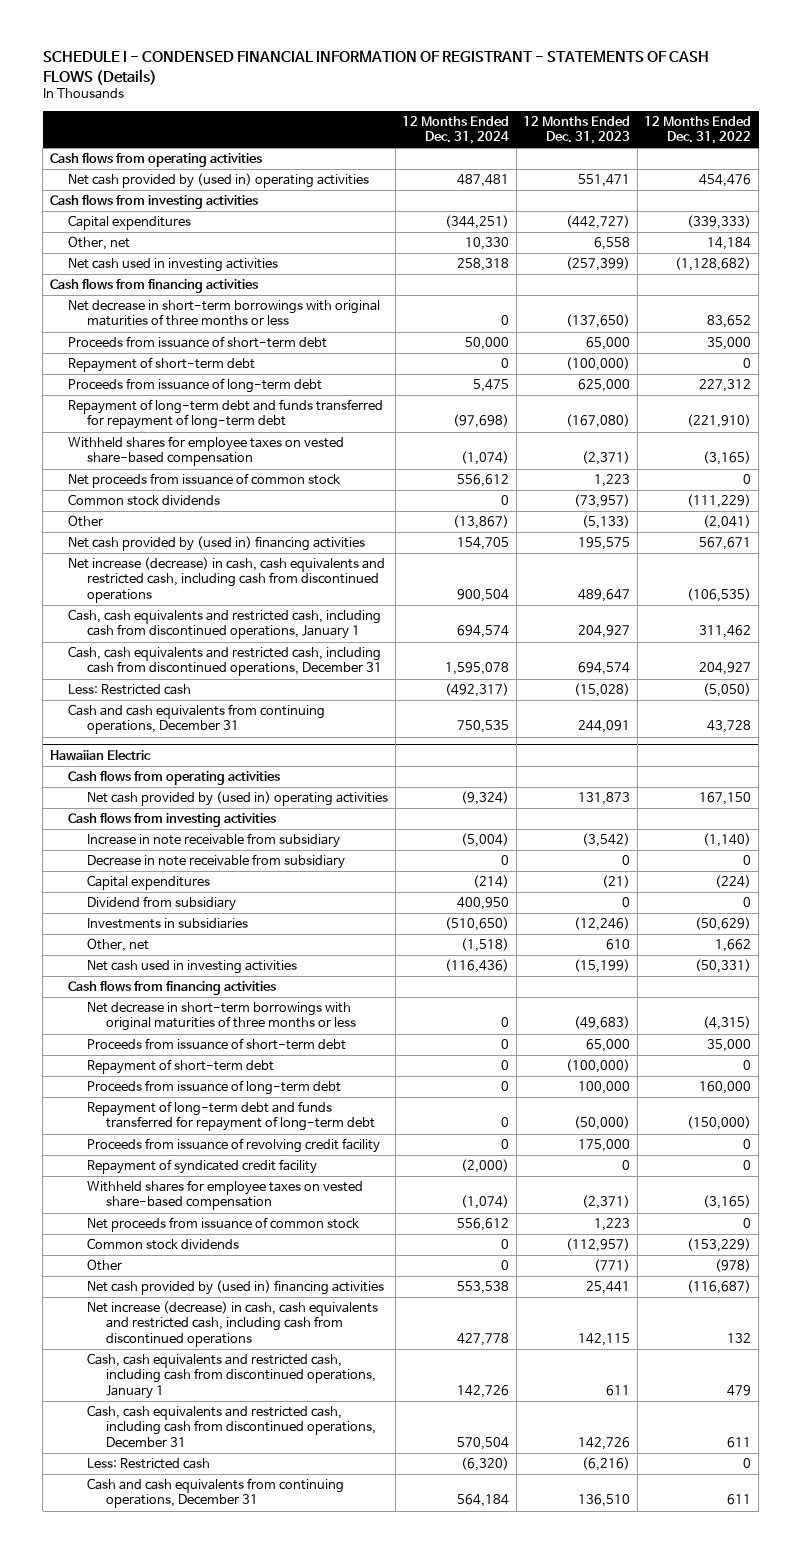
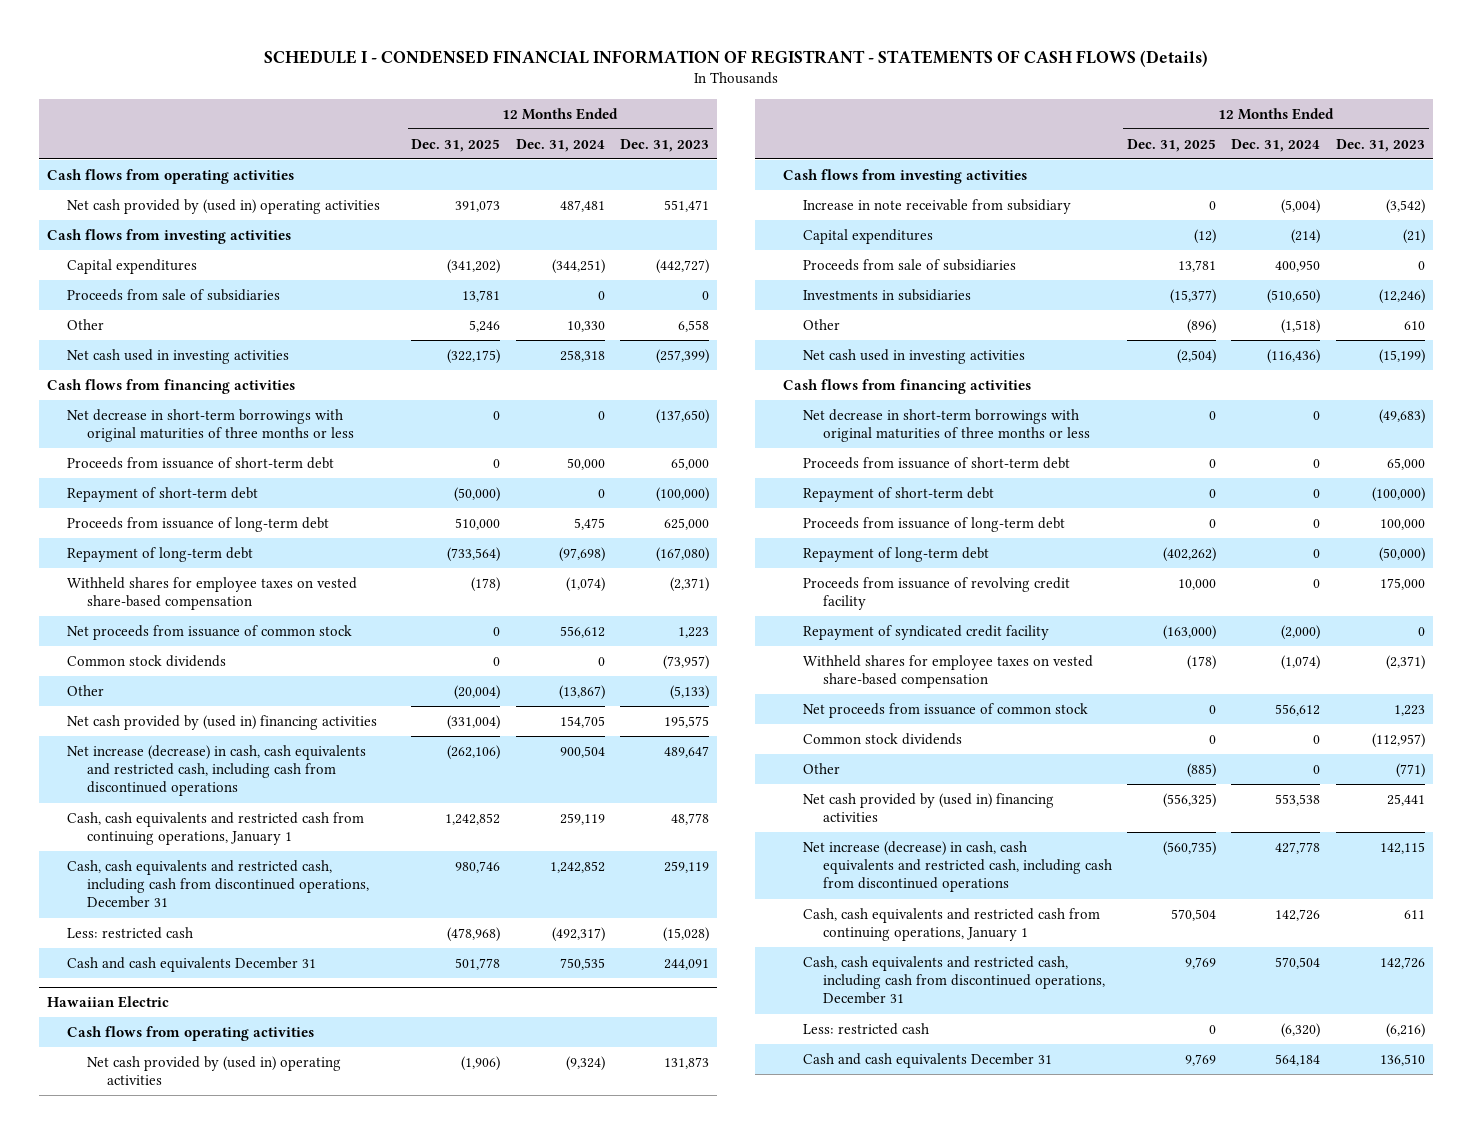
- | 12 Months Ended Dec. 31, 2024 | 12 Months Ended Dec. 31, 2023 | 12 Months Ended Dec. 31, 2022
+ | 12 Months Ended Dec. 31, 2025 | 12 Months Ended Dec. 31, 2024 | 12 Months Ended Dec. 31, 2023
- Other, net | 10,330 | 6,558 | 14,184
+ Proceeds from sale of subsidiaries | 13,781 | 0 | 0
+ Other | 5,246 | 10,330 | 6,558
- Repayment of long-term debt and funds transferred for repayment of long-term debt | (97,698) | (167,080) | (221,910)
+ Repayment of long-term debt | (733,564) | (97,698) | (167,080)
- Cash, cash equivalents and restricted cash, including cash from discontinued operations, January 1 | 694,574 | 204,927 | 311,462
- Cash, cash equivalents and restricted cash, including cash from discontinued operations, December 31 | 1,595,078 | 694,574 | 204,927
- Less: Restricted cash | (492,317) | (15,028) | (5,050)
- Cash and cash equivalents from continuing operations, December 31 | 750,535 | 244,091 | 43,728
+ Cash, cash equivalents and restricted cash from continuing operations, January 1 | 1,242,852 | 259,119 | 48,778
+ Cash, cash equivalents and restricted cash, including cash from discontinued operations, December 31 | 980,746 | 1,242,852 | 259,119
+ Less: restricted cash | (478,968) | (492,317) | (15,028)
+ Cash and cash equivalents December 31 | 501,778 | 750,535 | 244,091
@ Hawaiian Electric
- Decrease in note receivable from subsidiary | 0 | 0 | 0
- Dividend from subsidiary | 400,950 | 0 | 0
+ Proceeds from sale of subsidiaries | 13,781 | 400,950 | 0
- Other, net | (1,518) | 610 | 1,662
+ Other | (896) | (1,518) | 610
- Repayment of long-term debt and funds transferred for repayment of long-term debt | 0 | (50,000) | (150,000)
+ Repayment of long-term debt | (402,262) | 0 | (50,000)
- Cash, cash equivalents and restricted cash, including cash from discontinued operations, January 1 | 142,726 | 611 | 479
+ Cash, cash equivalents and restricted cash from continuing operations, January 1 | 570,504 | 142,726 | 611
- Less: Restricted cash | (6,320) | (6,216) | 0
- Cash and cash equivalents from continuing operations, December 31 | 564,184 | 136,510 | 611
+ Less: restricted cash | 0 | (6,320) | (6,216)
+ Cash and cash equivalents December 31 | 9,769 | 564,184 | 136,510

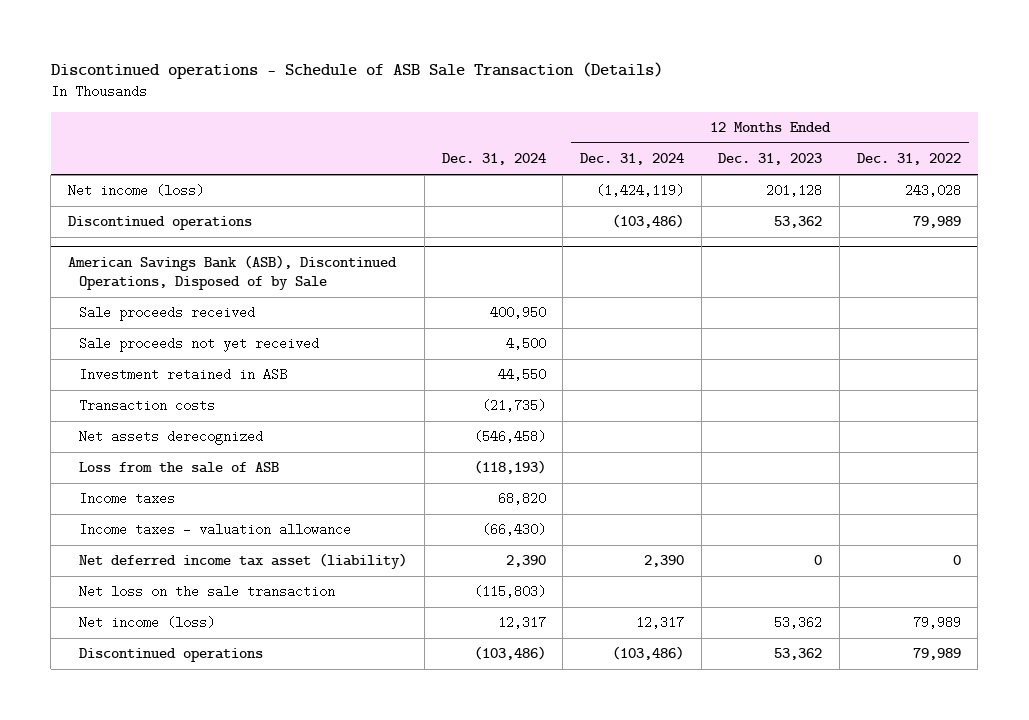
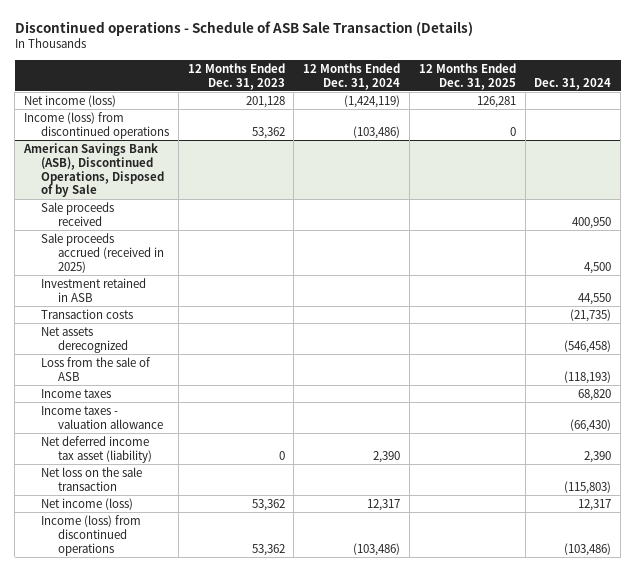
- | Dec. 31, 2024 | 12 Months Ended Dec. 31, 2024 | 12 Months Ended Dec. 31, 2023 | 12 Months Ended Dec. 31, 2022
+ | 12 Months Ended Dec. 31, 2023 | 12 Months Ended Dec. 31, 2024 | 12 Months Ended Dec. 31, 2025 | Dec. 31, 2024
- Discontinued operations | | (103,486) | 53,362 | 79,989
+ Income (loss) from discontinued operations | 53,362 | (103,486) | 0 |
@ American Savings Bank (ASB), Discontinued Operations, Disposed of by Sale
- Sale proceeds not yet received | 4,500 | | |
+ Sale proceeds accrued (received in 2025) | | | | 4,500
- Discontinued operations | (103,486) | (103,486) | 53,362 | 79,989
+ Income (loss) from discontinued operations | 53,362 | (103,486) | | (103,486)

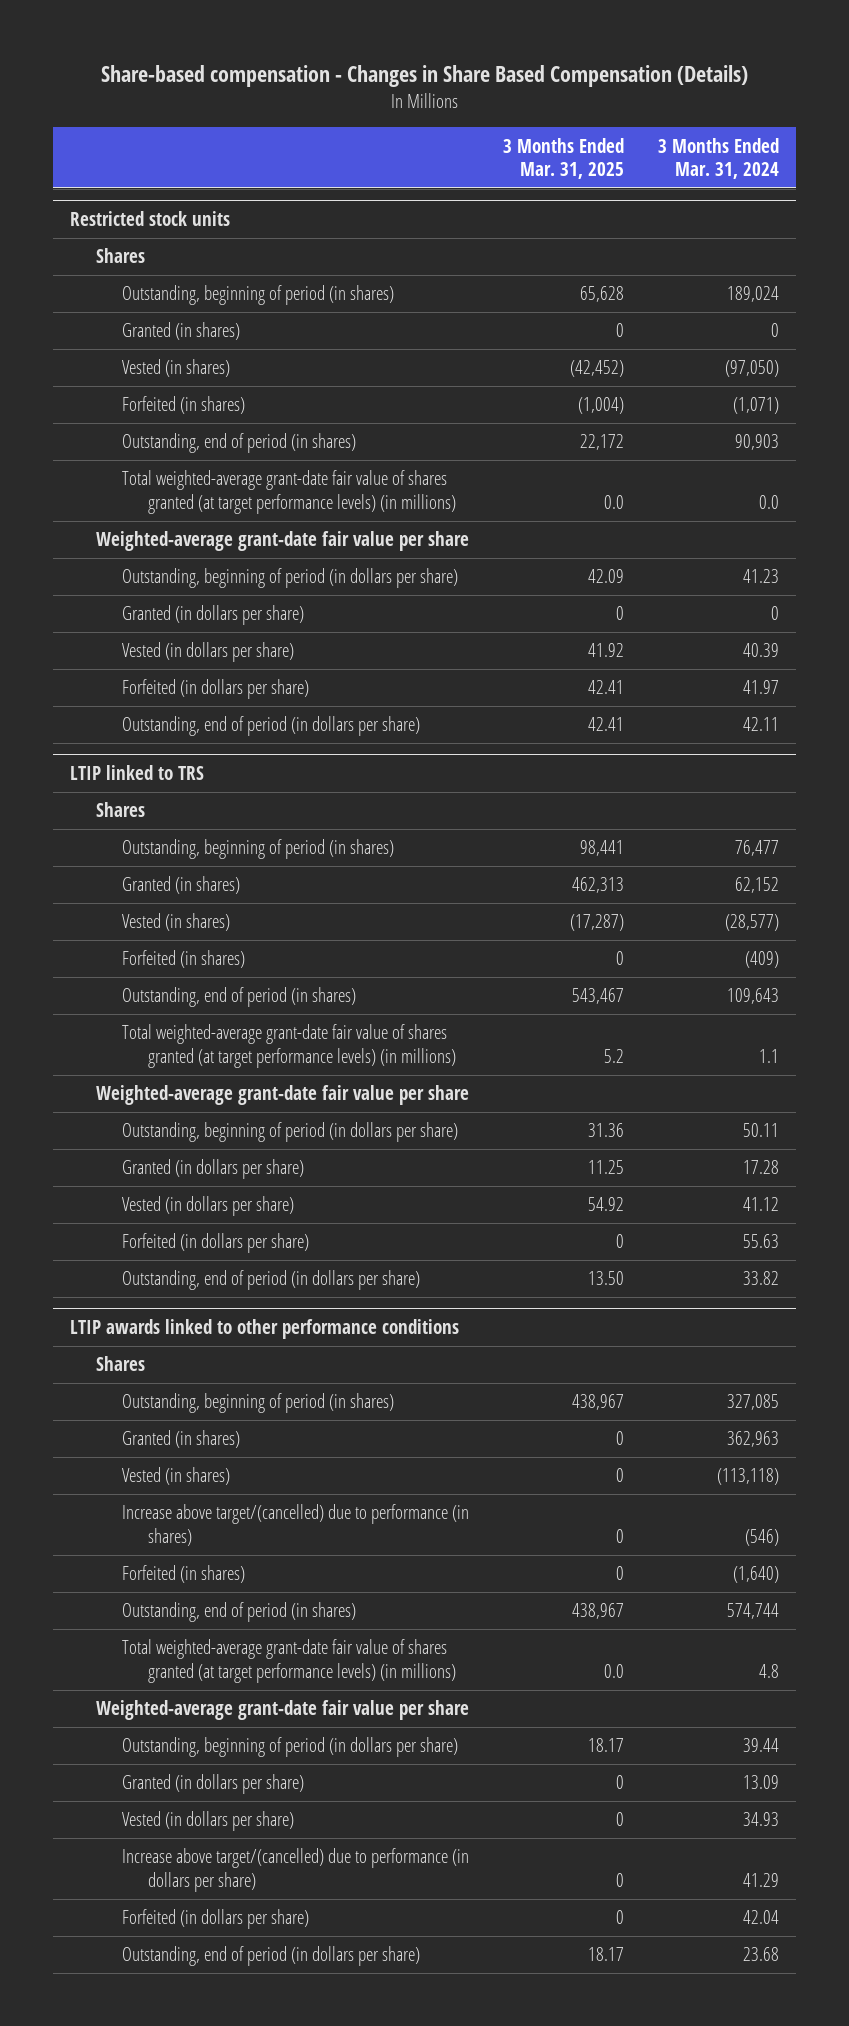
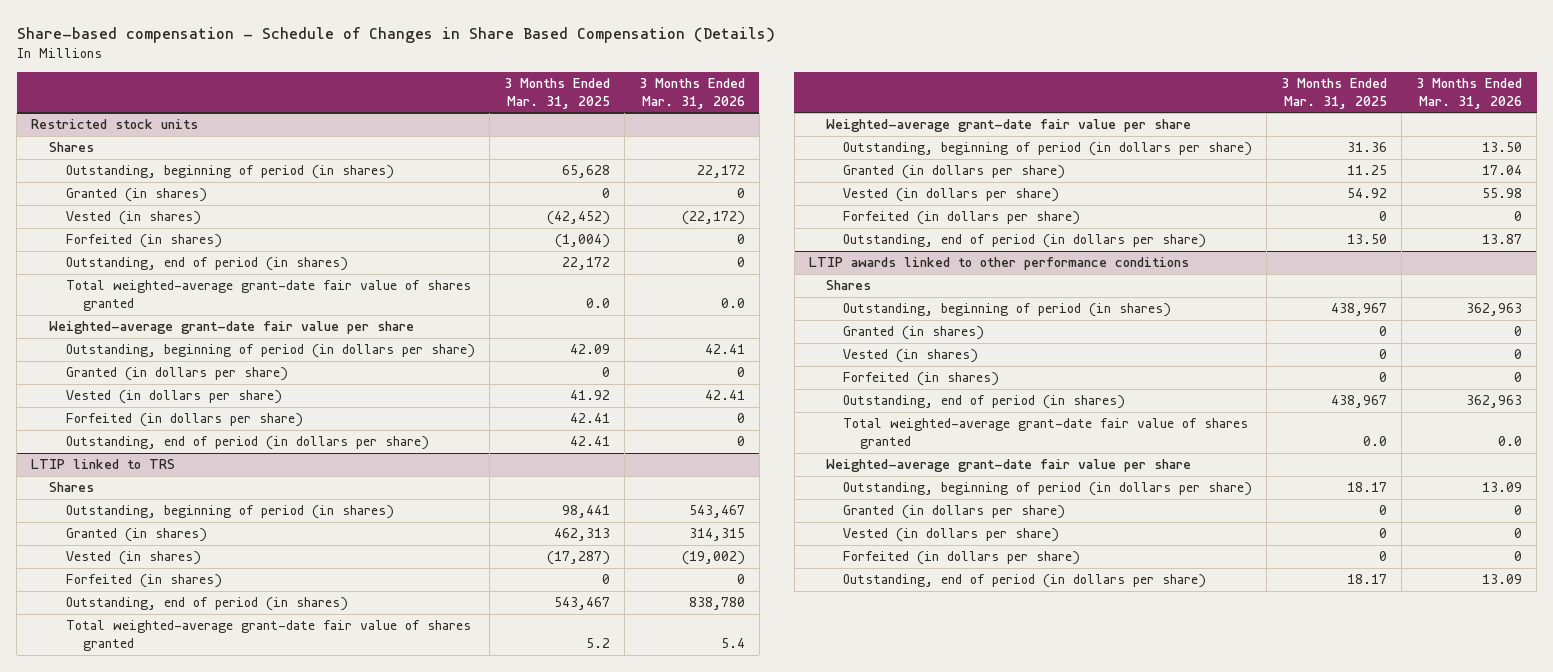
- Share-based compensation - Changes in Share Based Compensation (Details)
+ Share-based compensation - Schedule of Changes in Share Based Compensation (Details)
- | 3 Months Ended Mar. 31, 2025 | 3 Months Ended Mar. 31, 2024
+ | 3 Months Ended Mar. 31, 2025 | 3 Months Ended Mar. 31, 2026
@ Restricted stock units
- Total weighted-average grant-date fair value of shares granted (at target performance levels) (in millions) | 0.0 | 0.0
+ Total weighted-average grant-date fair value of shares granted | 0.0 | 0.0
@ LTIP linked to TRS
- Total weighted-average grant-date fair value of shares granted (at target performance levels) (in millions) | 5.2 | 1.1
+ Total weighted-average grant-date fair value of shares granted | 5.2 | 5.4
@ LTIP awards linked to other performance conditions
- Increase above target/(cancelled) due to performance (in shares) | 0 | (546)
- Total weighted-average grant-date fair value of shares granted (at target performance levels) (in millions) | 0.0 | 4.8
+ Total weighted-average grant-date fair value of shares granted | 0.0 | 0.0
- Increase above target/(cancelled) due to performance (in dollars per share) | 0 | 41.29

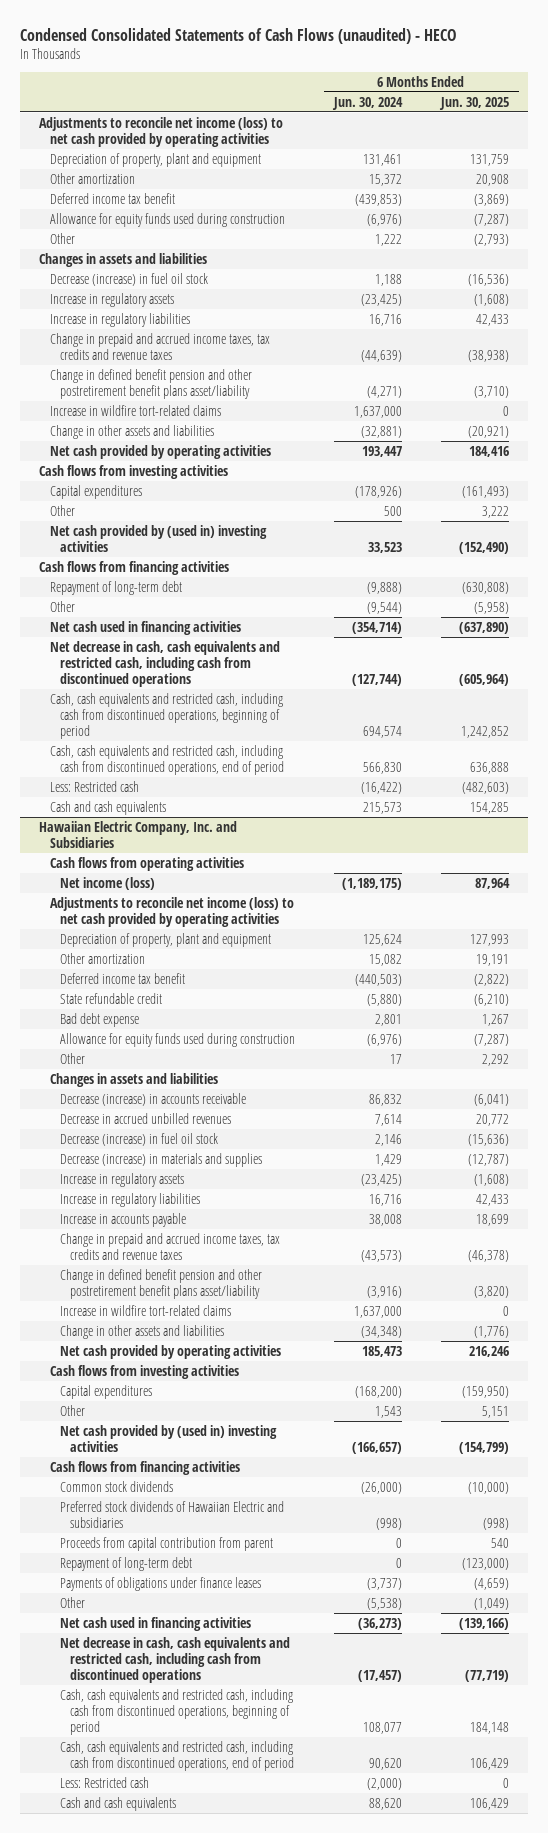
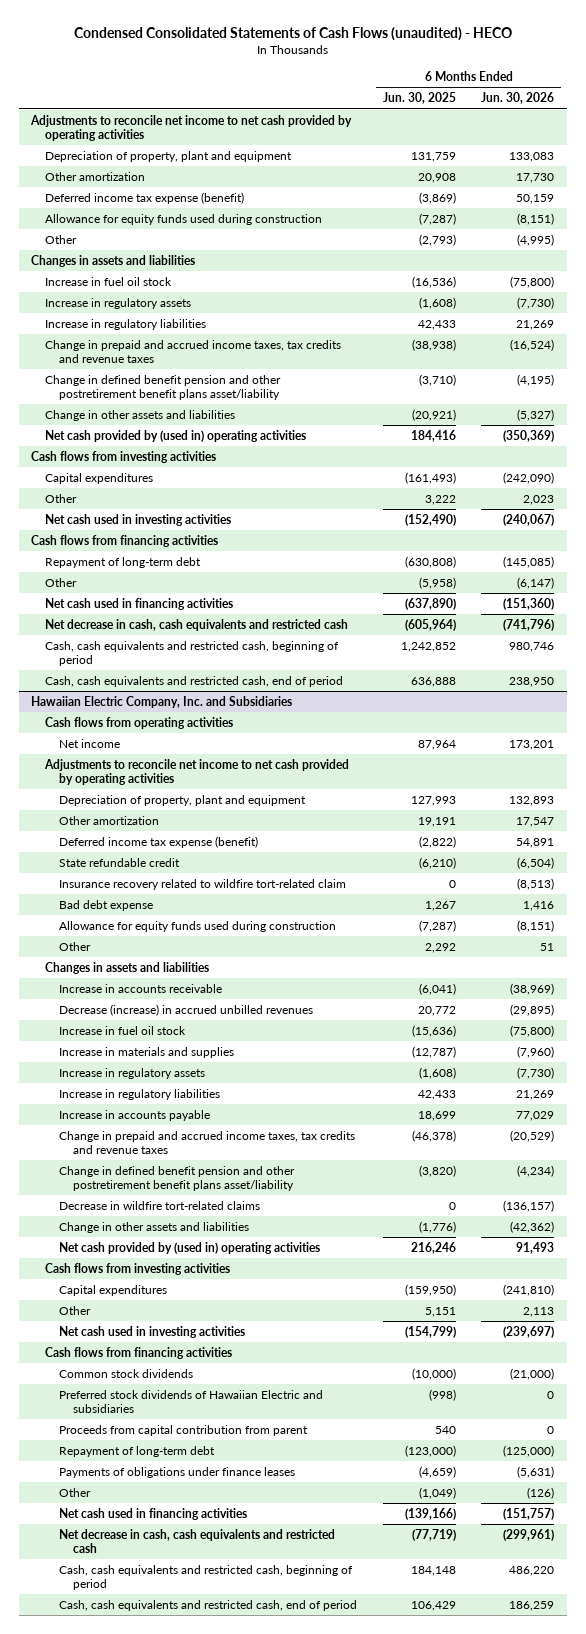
- | 6 Months Ended Jun. 30, 2024 | 6 Months Ended Jun. 30, 2025
+ | 6 Months Ended Jun. 30, 2025 | 6 Months Ended Jun. 30, 2026
- Adjustments to reconcile net income (loss) to net cash provided by operating activities
+ Adjustments to reconcile net income to net cash provided by operating activities
- Deferred income tax benefit | (439,853) | (3,869)
+ Deferred income tax expense (benefit) | (3,869) | 50,159
- Decrease (increase) in fuel oil stock | 1,188 | (16,536)
+ Increase in fuel oil stock | (16,536) | (75,800)
- Increase in wildfire tort-related claims | 1,637,000 | 0
- Net cash provided by operating activities | 193,447 | 184,416
+ Net cash provided by (used in) operating activities | 184,416 | (350,369)
- Net cash provided by (used in) investing activities | 33,523 | (152,490)
+ Net cash used in investing activities | (152,490) | (240,067)
- Net decrease in cash, cash equivalents and restricted cash, including cash from discontinued operations | (127,744) | (605,964)
- Cash, cash equivalents and restricted cash, including cash from discontinued operations, beginning of period | 694,574 | 1,242,852
- Cash, cash equivalents and restricted cash, including cash from discontinued operations, end of period | 566,830 | 636,888
- Less: Restricted cash | (16,422) | (482,603)
- Cash and cash equivalents | 215,573 | 154,285
+ Net decrease in cash, cash equivalents and restricted cash | (605,964) | (741,796)
+ Cash, cash equivalents and restricted cash, beginning of period | 1,242,852 | 980,746
+ Cash, cash equivalents and restricted cash, end of period | 636,888 | 238,950
@ Hawaiian Electric Company, Inc. and Subsidiaries
- Net income (loss) | (1,189,175) | 87,964
- Adjustments to reconcile net income (loss) to net cash provided by operating activities
+ Net income | 87,964 | 173,201
+ Adjustments to reconcile net income to net cash provided by operating activities
- Deferred income tax benefit | (440,503) | (2,822)
+ Deferred income tax expense (benefit) | (2,822) | 54,891
+ Insurance recovery related to wildfire tort-related claim | 0 | (8,513)
- Decrease (increase) in accounts receivable | 86,832 | (6,041)
- Decrease in accrued unbilled revenues | 7,614 | 20,772
- Decrease (increase) in fuel oil stock | 2,146 | (15,636)
- Decrease (increase) in materials and supplies | 1,429 | (12,787)
+ Increase in accounts receivable | (6,041) | (38,969)
+ Decrease (increase) in accrued unbilled revenues | 20,772 | (29,895)
+ Increase in fuel oil stock | (15,636) | (75,800)
+ Increase in materials and supplies | (12,787) | (7,960)
- Increase in wildfire tort-related claims | 1,637,000 | 0
+ Decrease in wildfire tort-related claims | 0 | (136,157)
- Net cash provided by operating activities | 185,473 | 216,246
+ Net cash provided by (used in) operating activities | 216,246 | 91,493
- Net cash provided by (used in) investing activities | (166,657) | (154,799)
+ Net cash used in investing activities | (154,799) | (239,697)
- Net decrease in cash, cash equivalents and restricted cash, including cash from discontinued operations | (17,457) | (77,719)
- Cash, cash equivalents and restricted cash, including cash from discontinued operations, beginning of period | 108,077 | 184,148
- Cash, cash equivalents and restricted cash, including cash from discontinued operations, end of period | 90,620 | 106,429
- Less: Restricted cash | (2,000) | 0
- Cash and cash equivalents | 88,620 | 106,429
+ Net decrease in cash, cash equivalents and restricted cash | (77,719) | (299,961)
+ Cash, cash equivalents and restricted cash, beginning of period | 184,148 | 486,220
+ Cash, cash equivalents and restricted cash, end of period | 106,429 | 186,259

